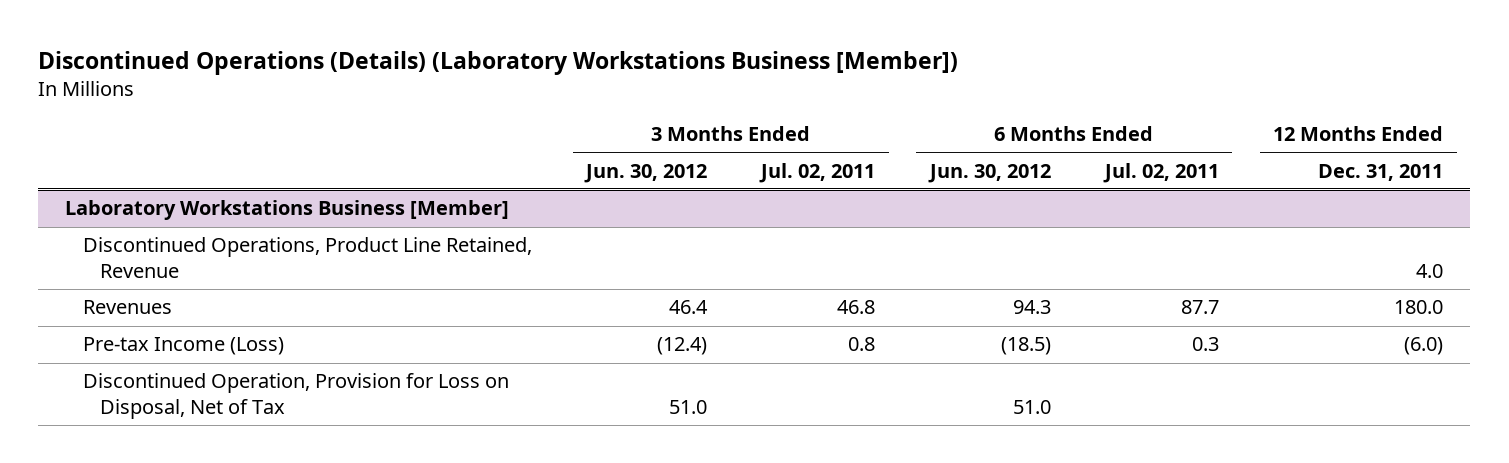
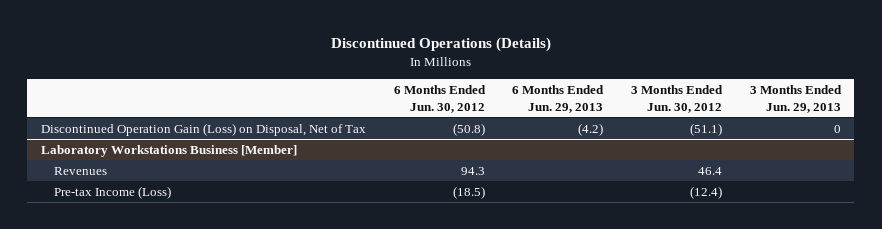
- Discontinued Operations (Details) (Laboratory Workstations Business [Member])
+ Discontinued Operations (Details)
- | 3 Months Ended Jun. 30, 2012 | 3 Months Ended Jul. 02, 2011 | 6 Months Ended Jun. 30, 2012 | 6 Months Ended Jul. 02, 2011 | 12 Months Ended Dec. 31, 2011
+ | 6 Months Ended Jun. 30, 2012 | 6 Months Ended Jun. 29, 2013 | 3 Months Ended Jun. 30, 2012 | 3 Months Ended Jun. 29, 2013
+ Discontinued Operation Gain (Loss) on Disposal, Net of Tax | (50.8) | (4.2) | (51.1) | 0
@ Laboratory Workstations Business [Member]
- Discontinued Operations, Product Line Retained, Revenue | | | | | 4.0
- Discontinued Operation, Provision for Loss on Disposal, Net of Tax | 51.0 | | 51.0 | |

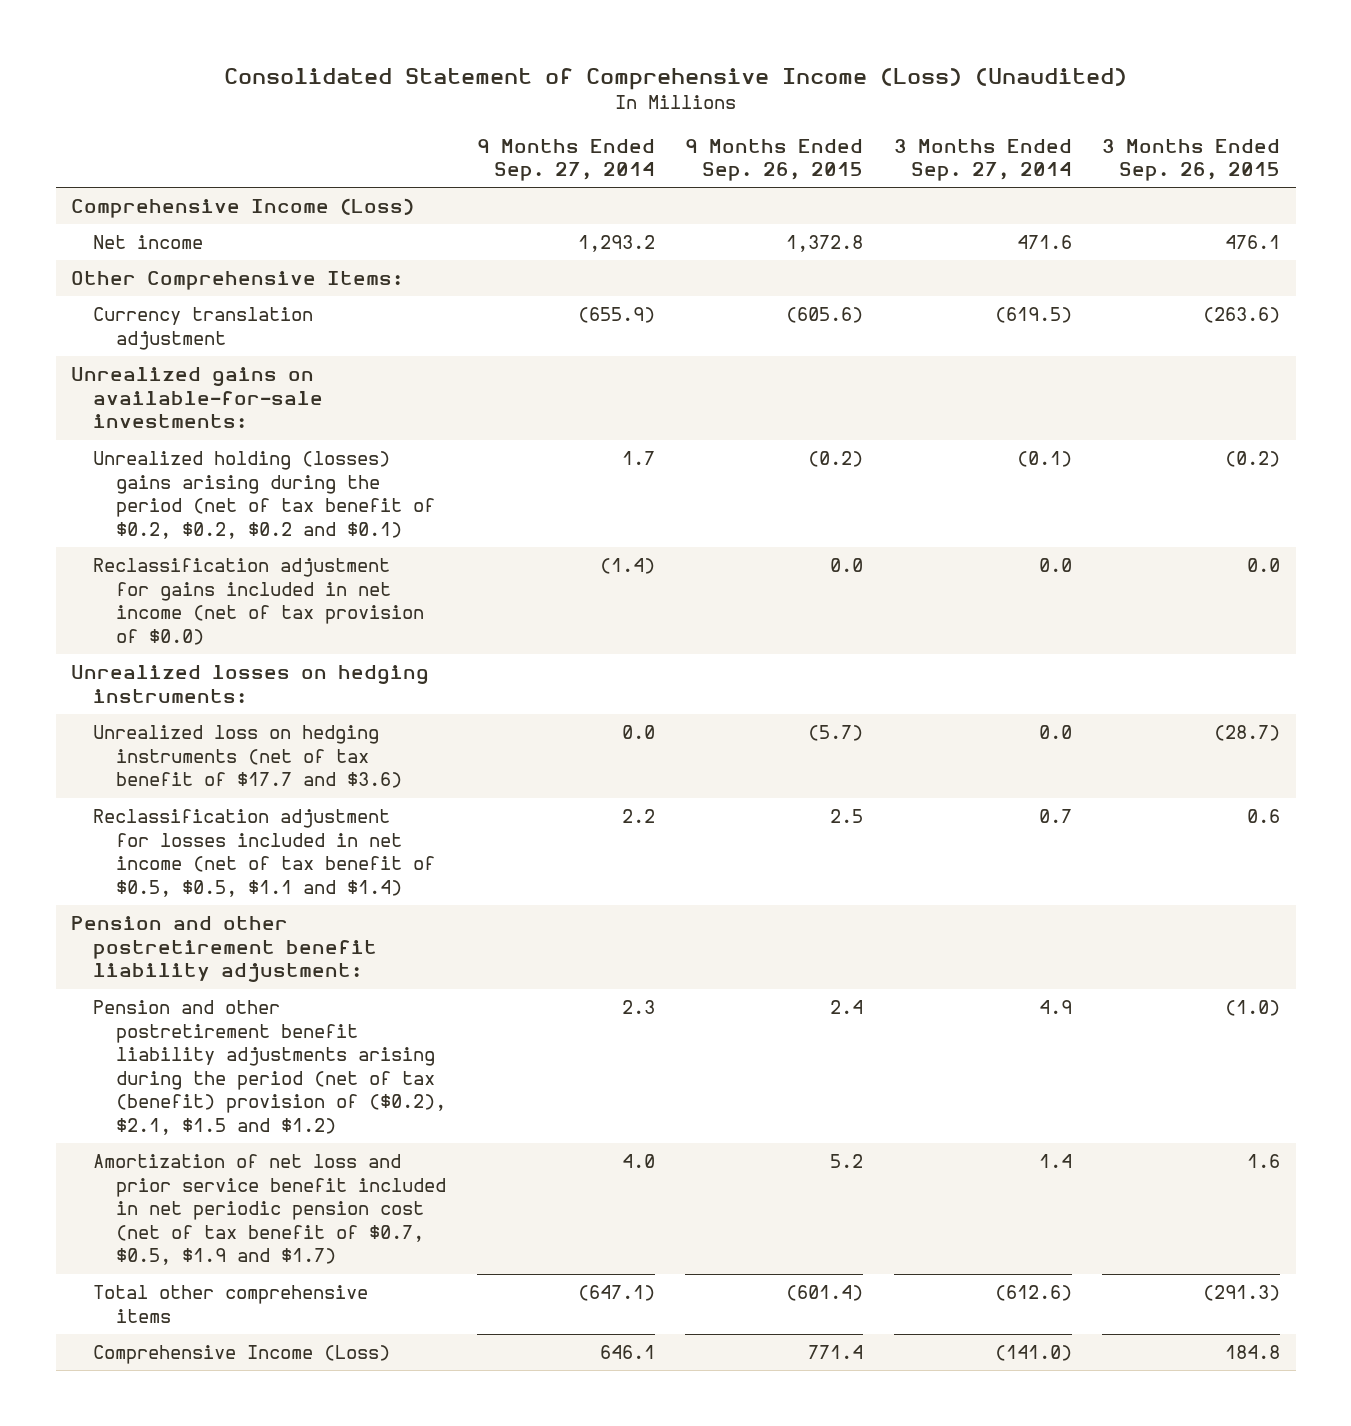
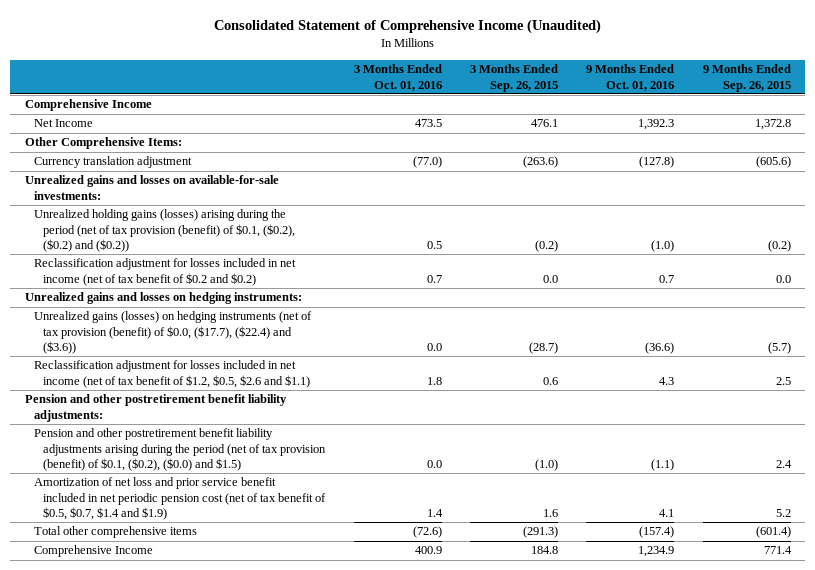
- Consolidated Statement of Comprehensive Income (Loss) (Unaudited)
+ Consolidated Statement of Comprehensive Income (Unaudited)
- | 9 Months Ended Sep. 27, 2014 | 9 Months Ended Sep. 26, 2015 | 3 Months Ended Sep. 27, 2014 | 3 Months Ended Sep. 26, 2015
+ | 3 Months Ended Oct. 01, 2016 | 3 Months Ended Sep. 26, 2015 | 9 Months Ended Oct. 01, 2016 | 9 Months Ended Sep. 26, 2015
- Comprehensive Income (Loss)
- Net income | 1,293.2 | 1,372.8 | 471.6 | 476.1
+ Comprehensive Income
+ Net Income | 473.5 | 476.1 | 1,392.3 | 1,372.8
- Unrealized gains on available-for-sale investments:
- Unrealized holding (losses) gains arising during the period (net of tax benefit of $0.2, $0.2, $0.2 and $0.1) | 1.7 | (0.2) | (0.1) | (0.2)
- Reclassification adjustment for gains included in net income (net of tax provision of $0.0) | (1.4) | 0.0 | 0.0 | 0.0
- Unrealized losses on hedging instruments:
- Unrealized loss on hedging instruments (net of tax benefit of $17.7 and $3.6) | 0.0 | (5.7) | 0.0 | (28.7)
- Reclassification adjustment for losses included in net income (net of tax benefit of $0.5, $0.5, $1.1 and $1.4) | 2.2 | 2.5 | 0.7 | 0.6
- Pension and other postretirement benefit liability adjustment:
- Pension and other postretirement benefit liability adjustments arising during the period (net of tax (benefit) provision of ($0.2), $2.1, $1.5 and $1.2) | 2.3 | 2.4 | 4.9 | (1.0)
- Amortization of net loss and prior service benefit included in net periodic pension cost (net of tax benefit of $0.7, $0.5, $1.9 and $1.7) | 4.0 | 5.2 | 1.4 | 1.6
+ Unrealized gains and losses on available-for-sale investments:
+ Unrealized holding gains (losses) arising during the period (net of tax provision (benefit) of $0.1, ($0.2), ($0.2) and ($0.2)) | 0.5 | (0.2) | (1.0) | (0.2)
+ Reclassification adjustment for losses included in net income (net of tax benefit of $0.2 and $0.2) | 0.7 | 0.0 | 0.7 | 0.0
+ Unrealized gains and losses on hedging instruments:
+ Unrealized gains (losses) on hedging instruments (net of tax provision (benefit) of $0.0, ($17.7), ($22.4) and ($3.6)) | 0.0 | (28.7) | (36.6) | (5.7)
+ Reclassification adjustment for losses included in net income (net of tax benefit of $1.2, $0.5, $2.6 and $1.1) | 1.8 | 0.6 | 4.3 | 2.5
+ Pension and other postretirement benefit liability adjustments:
+ Pension and other postretirement benefit liability adjustments arising during the period (net of tax provision (benefit) of $0.1, ($0.2), ($0.0) and $1.5) | 0.0 | (1.0) | (1.1) | 2.4
+ Amortization of net loss and prior service benefit included in net periodic pension cost (net of tax benefit of $0.5, $0.7, $1.4 and $1.9) | 1.4 | 1.6 | 4.1 | 5.2
- Comprehensive Income (Loss) | 646.1 | 771.4 | (141.0) | 184.8
+ Comprehensive Income | 400.9 | 184.8 | 1,234.9 | 771.4

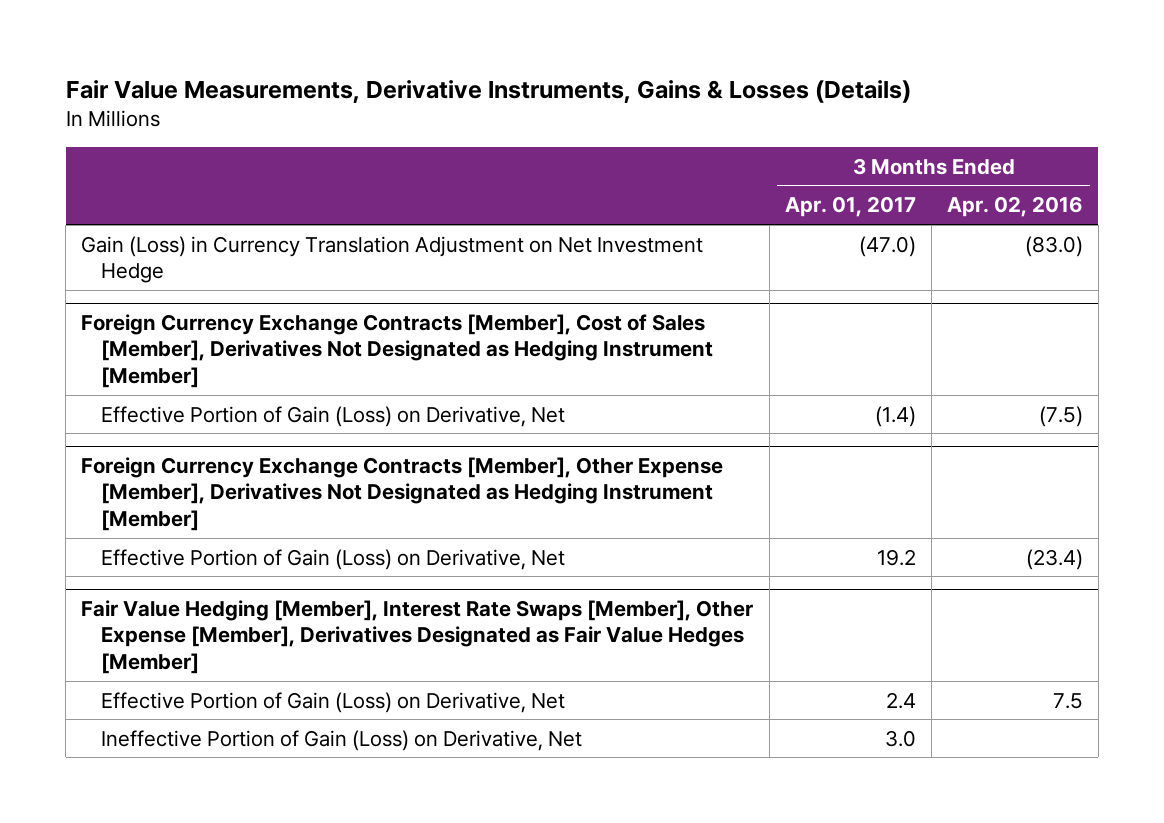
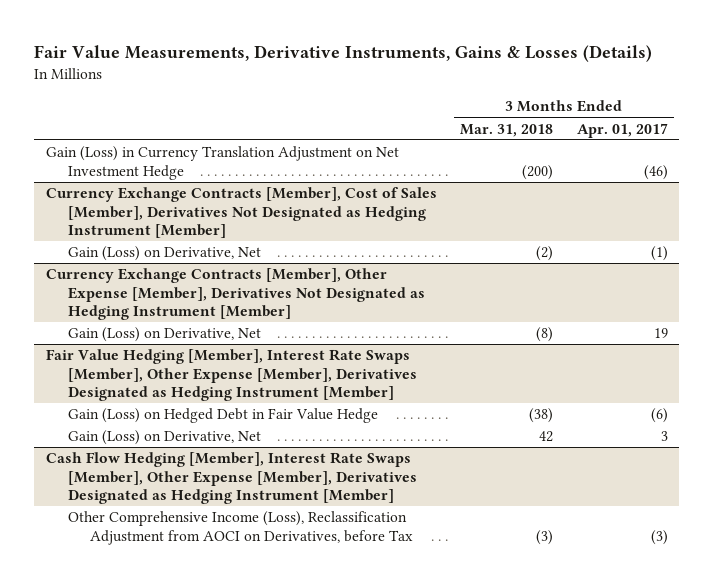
- | 3 Months Ended Apr. 01, 2017 | 3 Months Ended Apr. 02, 2016
+ | 3 Months Ended Mar. 31, 2018 | 3 Months Ended Apr. 01, 2017
- Gain (Loss) in Currency Translation Adjustment on Net Investment Hedge | (47.0) | (83.0)
- Foreign Currency Exchange Contracts [Member], Cost of Sales [Member], Derivatives Not Designated as Hedging Instrument [Member]
- Effective Portion of Gain (Loss) on Derivative, Net | (1.4) | (7.5)
- Foreign Currency Exchange Contracts [Member], Other Expense [Member], Derivatives Not Designated as Hedging Instrument [Member]
- Effective Portion of Gain (Loss) on Derivative, Net | 19.2 | (23.4)
- Fair Value Hedging [Member], Interest Rate Swaps [Member], Other Expense [Member], Derivatives Designated as Fair Value Hedges [Member]
- Effective Portion of Gain (Loss) on Derivative, Net | 2.4 | 7.5
- Ineffective Portion of Gain (Loss) on Derivative, Net | 3.0 |
+ Gain (Loss) in Currency Translation Adjustment on Net Investment Hedge | (200) | (46)
+ Currency Exchange Contracts [Member], Cost of Sales [Member], Derivatives Not Designated as Hedging Instrument [Member]
+ Gain (Loss) on Derivative, Net | (2) | (1)
+ Currency Exchange Contracts [Member], Other Expense [Member], Derivatives Not Designated as Hedging Instrument [Member]
+ Gain (Loss) on Derivative, Net | (8) | 19
+ Fair Value Hedging [Member], Interest Rate Swaps [Member], Other Expense [Member], Derivatives Designated as Hedging Instrument [Member]
+ Gain (Loss) on Hedged Debt in Fair Value Hedge | (38) | (6)
+ Gain (Loss) on Derivative, Net | 42 | 3
+ Cash Flow Hedging [Member], Interest Rate Swaps [Member], Other Expense [Member], Derivatives Designated as Hedging Instrument [Member]
+ Other Comprehensive Income (Loss), Reclassification Adjustment from AOCI on Derivatives, before Tax | (3) | (3)

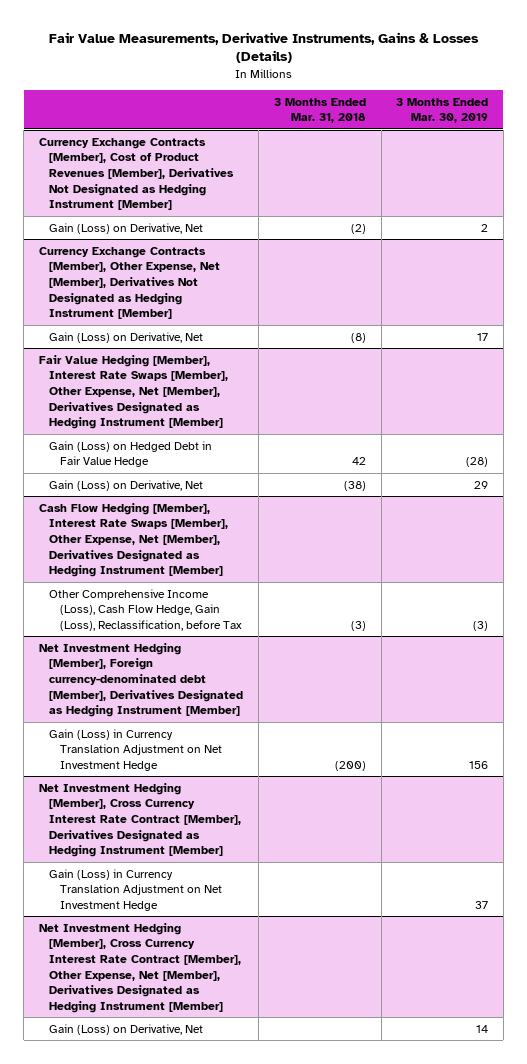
- | 3 Months Ended Mar. 31, 2018 | 3 Months Ended Apr. 01, 2017
+ | 3 Months Ended Mar. 31, 2018 | 3 Months Ended Mar. 30, 2019
- Gain (Loss) in Currency Translation Adjustment on Net Investment Hedge | (200) | (46)
- Currency Exchange Contracts [Member], Cost of Sales [Member], Derivatives Not Designated as Hedging Instrument [Member]
+ Currency Exchange Contracts [Member], Cost of Product Revenues [Member], Derivatives Not Designated as Hedging Instrument [Member]
- Currency Exchange Contracts [Member], Other Expense [Member], Derivatives Not Designated as Hedging Instrument [Member]
+ Currency Exchange Contracts [Member], Other Expense, Net [Member], Derivatives Not Designated as Hedging Instrument [Member]
- Fair Value Hedging [Member], Interest Rate Swaps [Member], Other Expense [Member], Derivatives Designated as Hedging Instrument [Member]
- Gain (Loss) on Hedged Debt in Fair Value Hedge | (38) | (6)
- Gain (Loss) on Derivative, Net | 42 | 3
- Cash Flow Hedging [Member], Interest Rate Swaps [Member], Other Expense [Member], Derivatives Designated as Hedging Instrument [Member]
- Other Comprehensive Income (Loss), Reclassification Adjustment from AOCI on Derivatives, before Tax | (3) | (3)
+ Fair Value Hedging [Member], Interest Rate Swaps [Member], Other Expense, Net [Member], Derivatives Designated as Hedging Instrument [Member]
+ Gain (Loss) on Hedged Debt in Fair Value Hedge | 42 | (28)
+ Gain (Loss) on Derivative, Net | (38) | 29
+ Cash Flow Hedging [Member], Interest Rate Swaps [Member], Other Expense, Net [Member], Derivatives Designated as Hedging Instrument [Member]
+ Other Comprehensive Income (Loss), Cash Flow Hedge, Gain (Loss), Reclassification, before Tax | (3) | (3)
+ Net Investment Hedging [Member], Foreign currency-denominated debt [Member], Derivatives Designated as Hedging Instrument [Member]
+ Gain (Loss) in Currency Translation Adjustment on Net Investment Hedge | (200) | 156
+ Net Investment Hedging [Member], Cross Currency Interest Rate Contract [Member], Derivatives Designated as Hedging Instrument [Member]
+ Gain (Loss) in Currency Translation Adjustment on Net Investment Hedge | | 37
+ Net Investment Hedging [Member], Cross Currency Interest Rate Contract [Member], Other Expense, Net [Member], Derivatives Designated as Hedging Instrument [Member]
+ Gain (Loss) on Derivative, Net | | 14

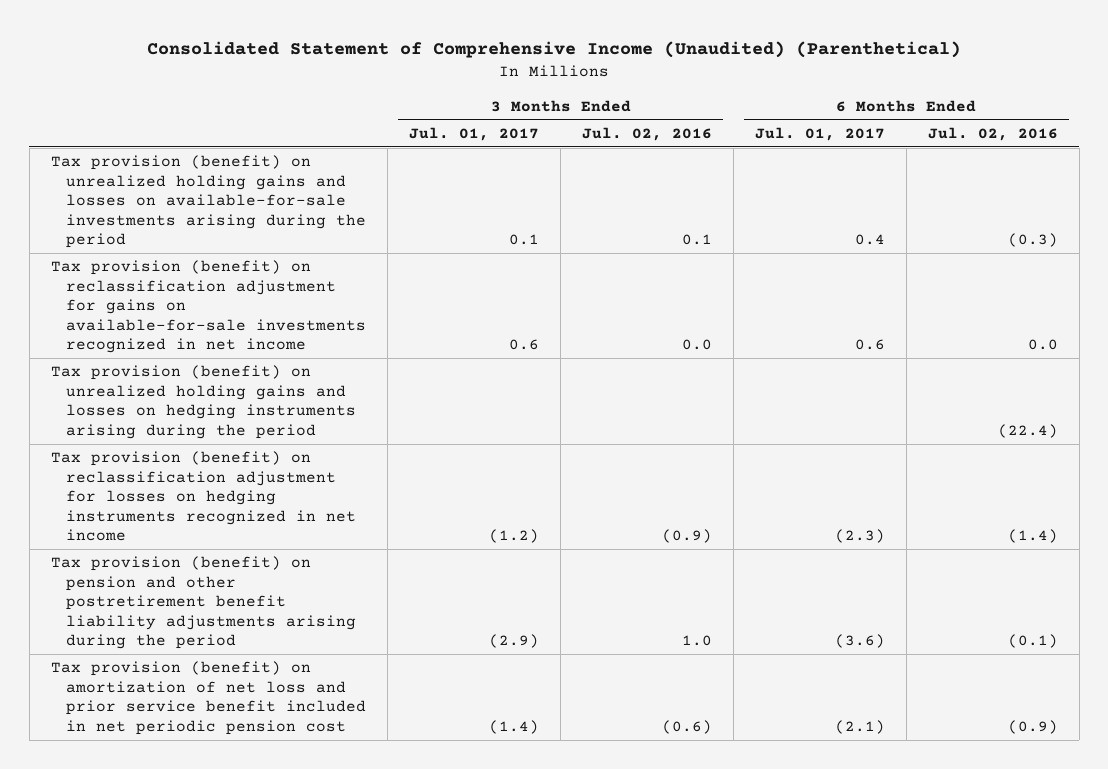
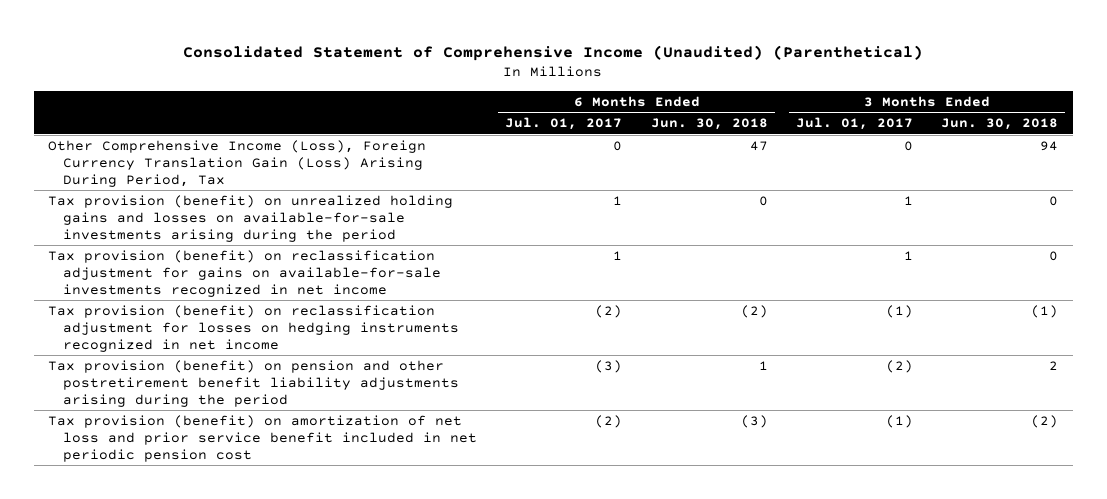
- | 3 Months Ended Jul. 01, 2017 | 3 Months Ended Jul. 02, 2016 | 6 Months Ended Jul. 01, 2017 | 6 Months Ended Jul. 02, 2016
+ | 6 Months Ended Jul. 01, 2017 | 6 Months Ended Jun. 30, 2018 | 3 Months Ended Jul. 01, 2017 | 3 Months Ended Jun. 30, 2018
- Tax provision (benefit) on unrealized holding gains and losses on available-for-sale investments arising during the period | 0.1 | 0.1 | 0.4 | (0.3)
- Tax provision (benefit) on reclassification adjustment for gains on available-for-sale investments recognized in net income | 0.6 | 0.0 | 0.6 | 0.0
- Tax provision (benefit) on unrealized holding gains and losses on hedging instruments arising during the period | | | | (22.4)
- Tax provision (benefit) on reclassification adjustment for losses on hedging instruments recognized in net income | (1.2) | (0.9) | (2.3) | (1.4)
- Tax provision (benefit) on pension and other postretirement benefit liability adjustments arising during the period | (2.9) | 1.0 | (3.6) | (0.1)
- Tax provision (benefit) on amortization of net loss and prior service benefit included in net periodic pension cost | (1.4) | (0.6) | (2.1) | (0.9)
+ Other Comprehensive Income (Loss), Foreign Currency Translation Gain (Loss) Arising During Period, Tax | 0 | 47 | 0 | 94
+ Tax provision (benefit) on unrealized holding gains and losses on available-for-sale investments arising during the period | 1 | 0 | 1 | 0
+ Tax provision (benefit) on reclassification adjustment for gains on available-for-sale investments recognized in net income | 1 | | 1 | 0
+ Tax provision (benefit) on reclassification adjustment for losses on hedging instruments recognized in net income | (2) | (2) | (1) | (1)
+ Tax provision (benefit) on pension and other postretirement benefit liability adjustments arising during the period | (3) | 1 | (2) | 2
+ Tax provision (benefit) on amortization of net loss and prior service benefit included in net periodic pension cost | (2) | (3) | (1) | (2)

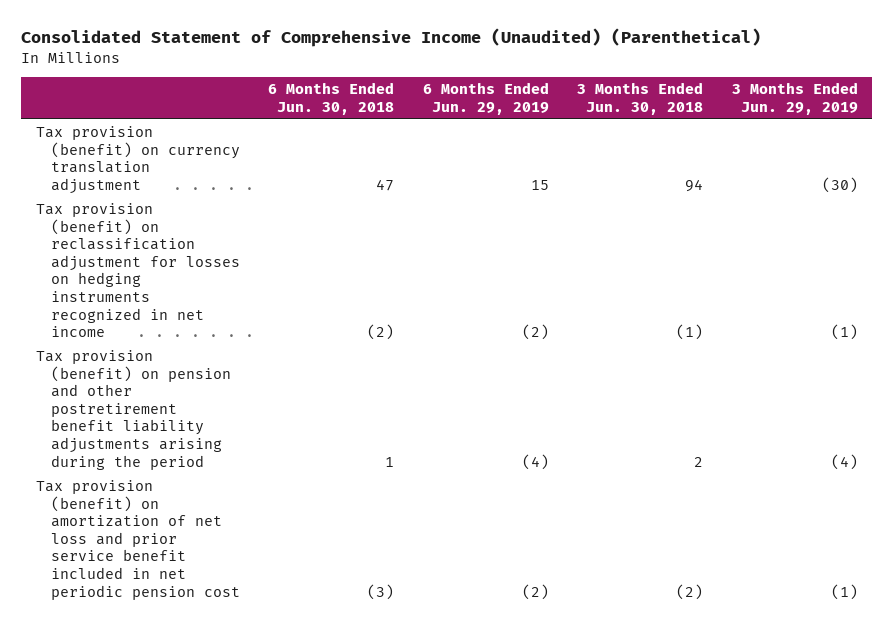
- | 6 Months Ended Jul. 01, 2017 | 6 Months Ended Jun. 30, 2018 | 3 Months Ended Jul. 01, 2017 | 3 Months Ended Jun. 30, 2018
+ | 6 Months Ended Jun. 30, 2018 | 6 Months Ended Jun. 29, 2019 | 3 Months Ended Jun. 30, 2018 | 3 Months Ended Jun. 29, 2019
- Other Comprehensive Income (Loss), Foreign Currency Translation Gain (Loss) Arising During Period, Tax | 0 | 47 | 0 | 94
- Tax provision (benefit) on unrealized holding gains and losses on available-for-sale investments arising during the period | 1 | 0 | 1 | 0
- Tax provision (benefit) on reclassification adjustment for gains on available-for-sale investments recognized in net income | 1 | | 1 | 0
+ Tax provision (benefit) on currency translation adjustment | 47 | 15 | 94 | (30)

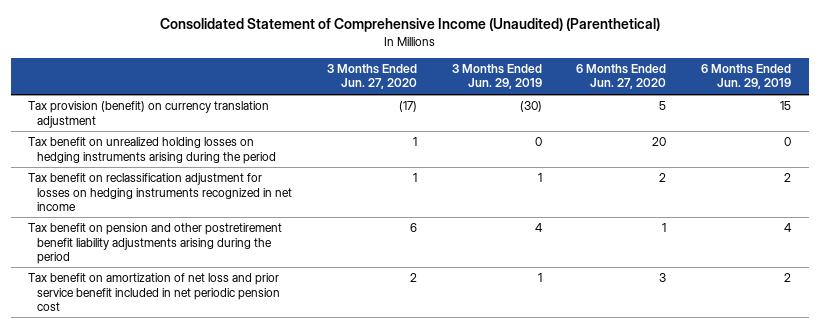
- | 6 Months Ended Jun. 30, 2018 | 6 Months Ended Jun. 29, 2019 | 3 Months Ended Jun. 30, 2018 | 3 Months Ended Jun. 29, 2019
+ | 3 Months Ended Jun. 27, 2020 | 3 Months Ended Jun. 29, 2019 | 6 Months Ended Jun. 27, 2020 | 6 Months Ended Jun. 29, 2019
- Tax provision (benefit) on reclassification adjustment for losses on hedging instruments recognized in net income | (2) | (2) | (1) | (1)
- Tax provision (benefit) on pension and other postretirement benefit liability adjustments arising during the period | 1 | (4) | 2 | (4)
- Tax provision (benefit) on amortization of net loss and prior service benefit included in net periodic pension cost | (3) | (2) | (2) | (1)
+ Tax benefit on unrealized holding losses on hedging instruments arising during the period | 1 | 0 | 20 | 0
+ Tax benefit on reclassification adjustment for losses on hedging instruments recognized in net income | 1 | 1 | 2 | 2
+ Tax benefit on pension and other postretirement benefit liability adjustments arising during the period | 6 | 4 | 1 | 4
+ Tax benefit on amortization of net loss and prior service benefit included in net periodic pension cost | 2 | 1 | 3 | 2

